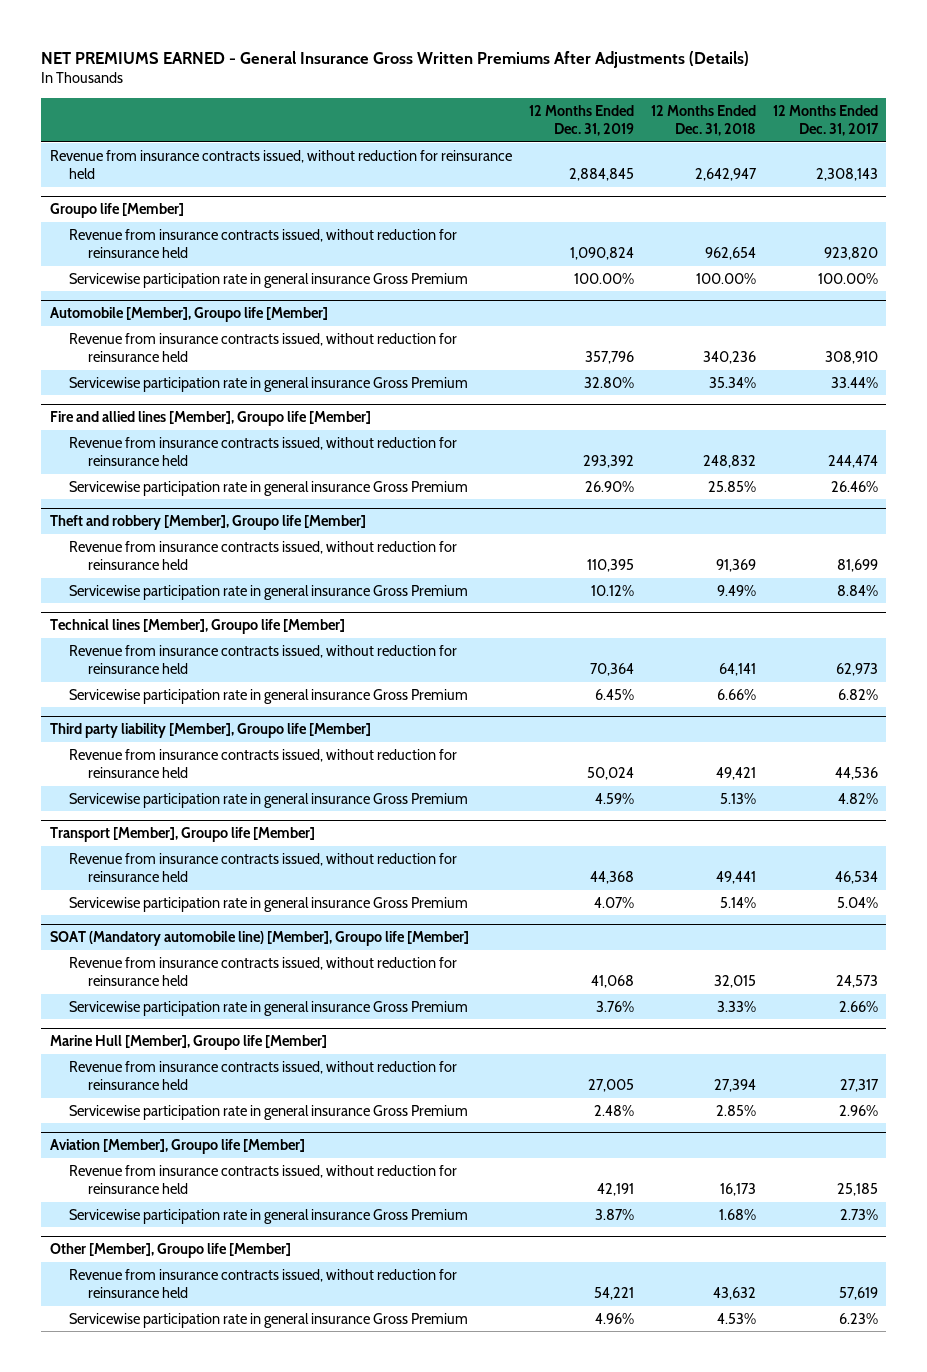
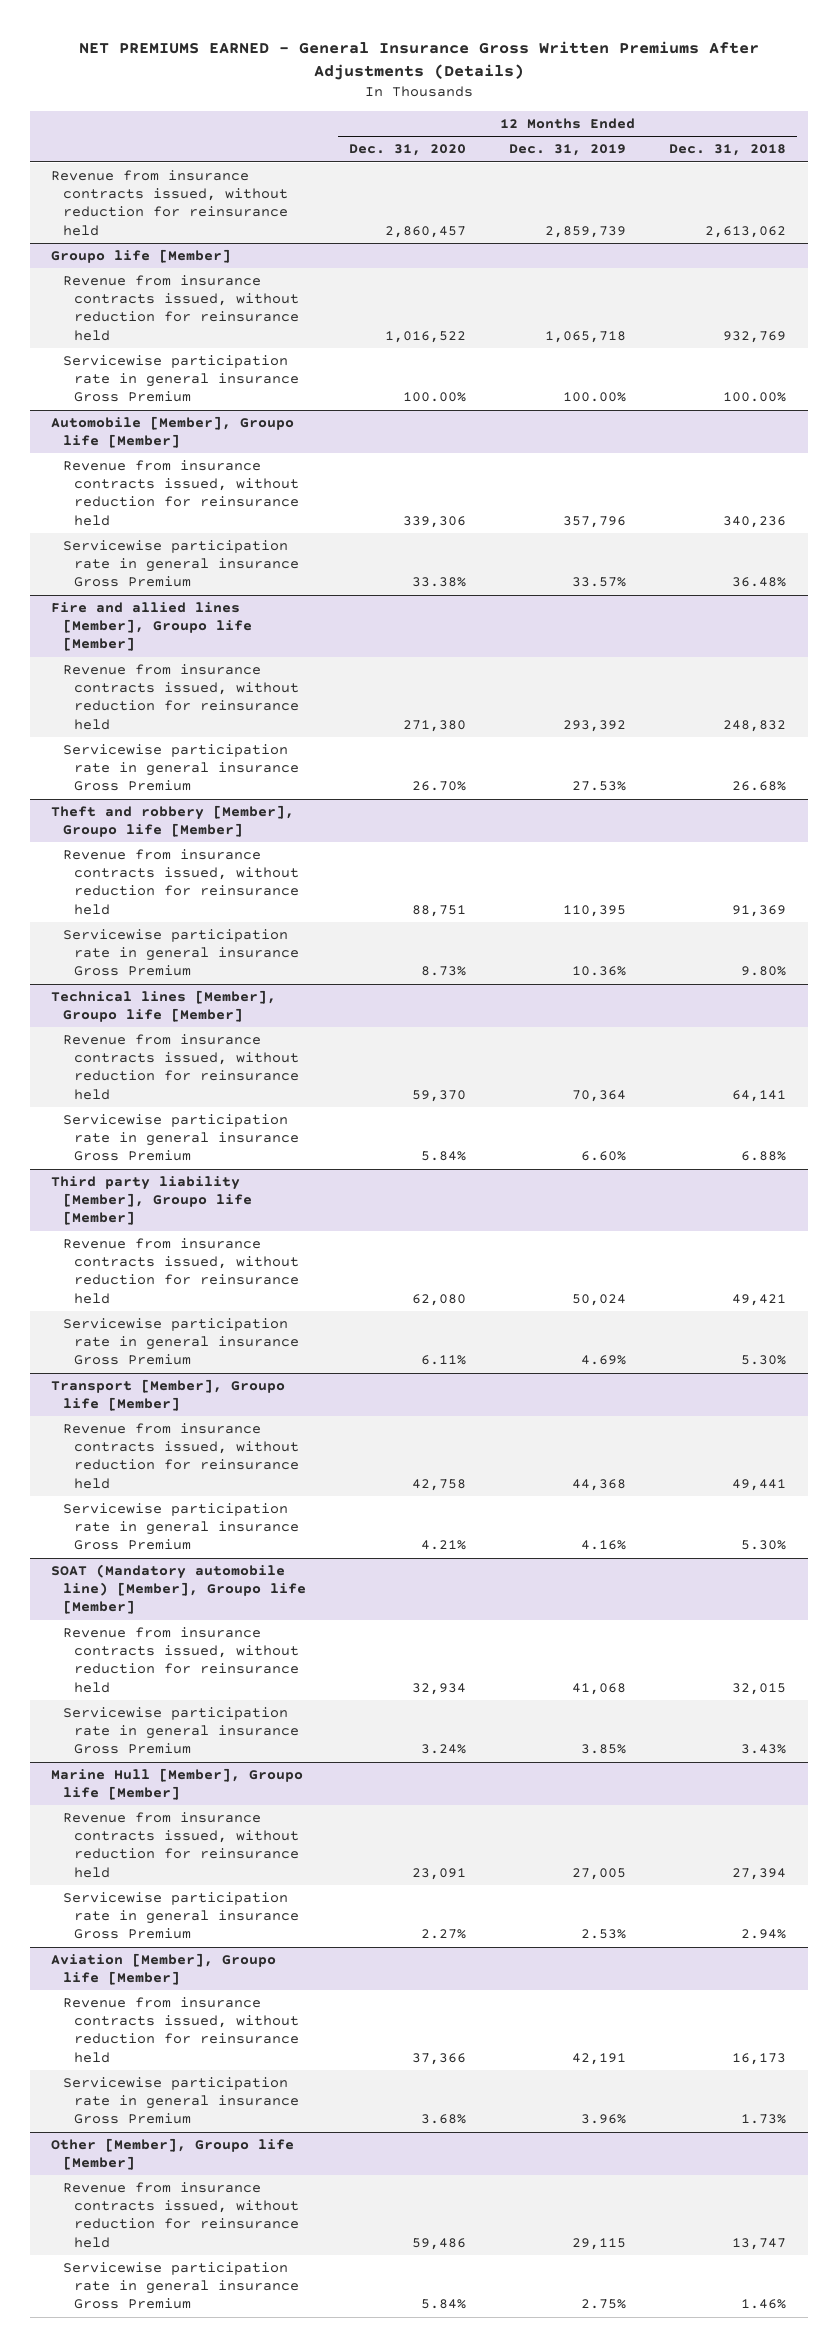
- | 12 Months Ended Dec. 31, 2019 | 12 Months Ended Dec. 31, 2018 | 12 Months Ended Dec. 31, 2017
+ | 12 Months Ended Dec. 31, 2020 | 12 Months Ended Dec. 31, 2019 | 12 Months Ended Dec. 31, 2018
- Revenue from insurance contracts issued, without reduction for reinsurance held | 2,884,845 | 2,642,947 | 2,308,143
+ Revenue from insurance contracts issued, without reduction for reinsurance held | 2,860,457 | 2,859,739 | 2,613,062
@ Groupo life [Member]
- Revenue from insurance contracts issued, without reduction for reinsurance held | 1,090,824 | 962,654 | 923,820
+ Revenue from insurance contracts issued, without reduction for reinsurance held | 1,016,522 | 1,065,718 | 932,769
@ Automobile [Member], Groupo life [Member]
- Servicewise participation rate in general insurance Gross Premium | 32.80% | 35.34% | 33.44%
+ Servicewise participation rate in general insurance Gross Premium | 33.38% | 33.57% | 36.48%
@ Fire and allied lines [Member], Groupo life [Member]
- Servicewise participation rate in general insurance Gross Premium | 26.90% | 25.85% | 26.46%
+ Servicewise participation rate in general insurance Gross Premium | 26.70% | 27.53% | 26.68%
@ Theft and robbery [Member], Groupo life [Member]
- Servicewise participation rate in general insurance Gross Premium | 10.12% | 9.49% | 8.84%
+ Servicewise participation rate in general insurance Gross Premium | 8.73% | 10.36% | 9.80%
@ Technical lines [Member], Groupo life [Member]
- Servicewise participation rate in general insurance Gross Premium | 6.45% | 6.66% | 6.82%
+ Servicewise participation rate in general insurance Gross Premium | 5.84% | 6.60% | 6.88%
@ Third party liability [Member], Groupo life [Member]
- Servicewise participation rate in general insurance Gross Premium | 4.59% | 5.13% | 4.82%
+ Servicewise participation rate in general insurance Gross Premium | 6.11% | 4.69% | 5.30%
@ Transport [Member], Groupo life [Member]
- Servicewise participation rate in general insurance Gross Premium | 4.07% | 5.14% | 5.04%
+ Servicewise participation rate in general insurance Gross Premium | 4.21% | 4.16% | 5.30%
@ SOAT (Mandatory automobile line) [Member], Groupo life [Member]
- Servicewise participation rate in general insurance Gross Premium | 3.76% | 3.33% | 2.66%
+ Servicewise participation rate in general insurance Gross Premium | 3.24% | 3.85% | 3.43%
@ Marine Hull [Member], Groupo life [Member]
- Servicewise participation rate in general insurance Gross Premium | 2.48% | 2.85% | 2.96%
+ Servicewise participation rate in general insurance Gross Premium | 2.27% | 2.53% | 2.94%
@ Aviation [Member], Groupo life [Member]
- Servicewise participation rate in general insurance Gross Premium | 3.87% | 1.68% | 2.73%
+ Servicewise participation rate in general insurance Gross Premium | 3.68% | 3.96% | 1.73%
@ Other [Member], Groupo life [Member]
- Revenue from insurance contracts issued, without reduction for reinsurance held | 54,221 | 43,632 | 57,619
- Servicewise participation rate in general insurance Gross Premium | 4.96% | 4.53% | 6.23%
+ Revenue from insurance contracts issued, without reduction for reinsurance held | 59,486 | 29,115 | 13,747
+ Servicewise participation rate in general insurance Gross Premium | 5.84% | 2.75% | 1.46%

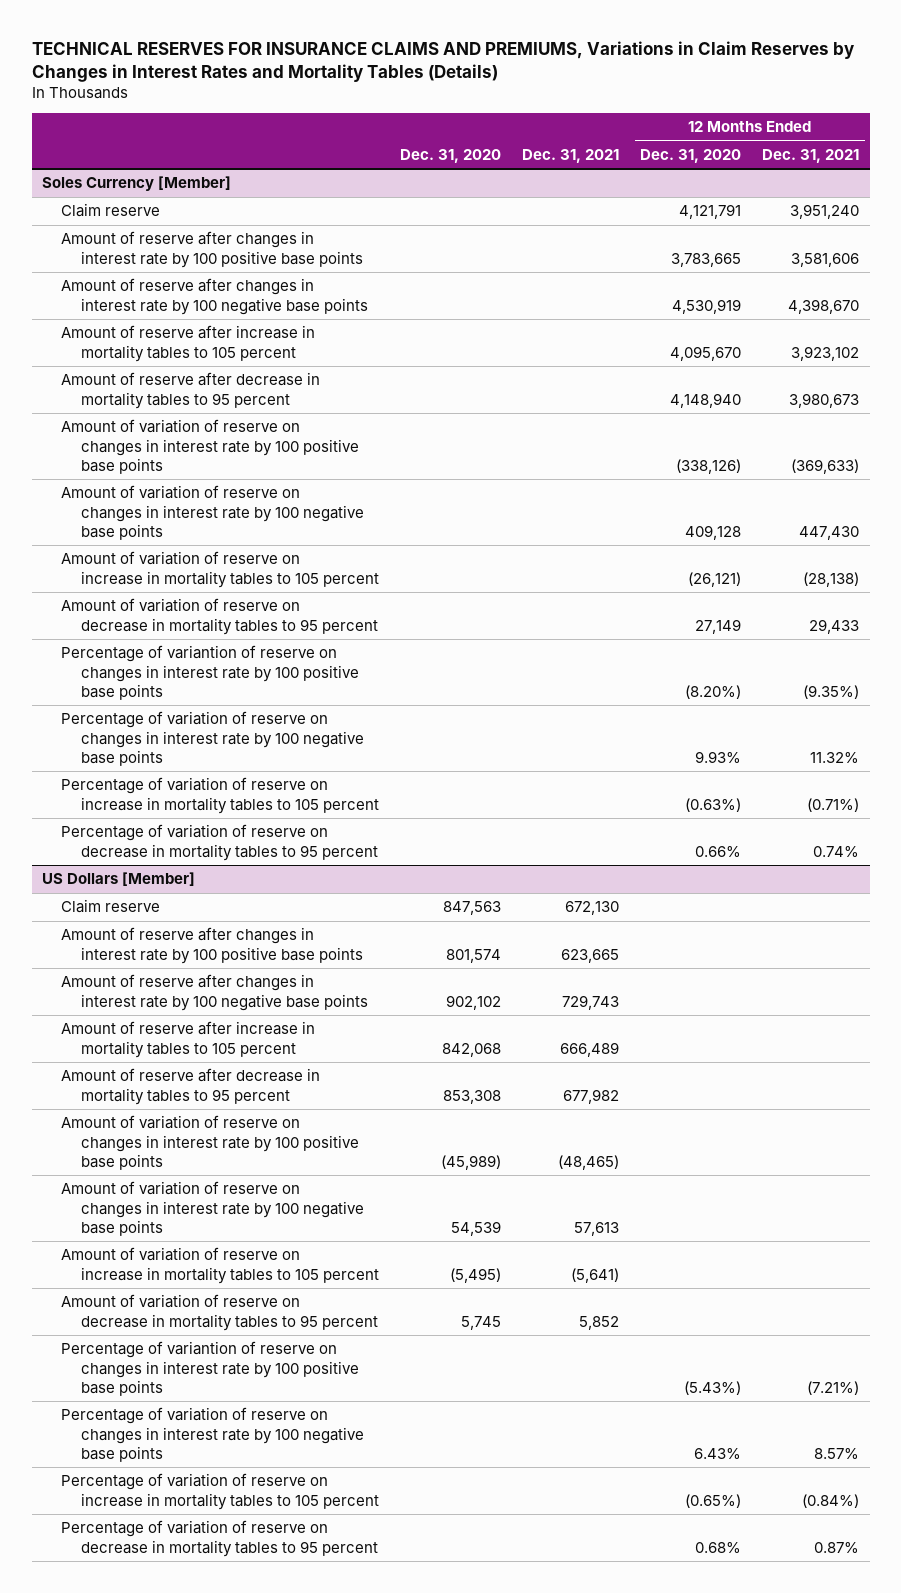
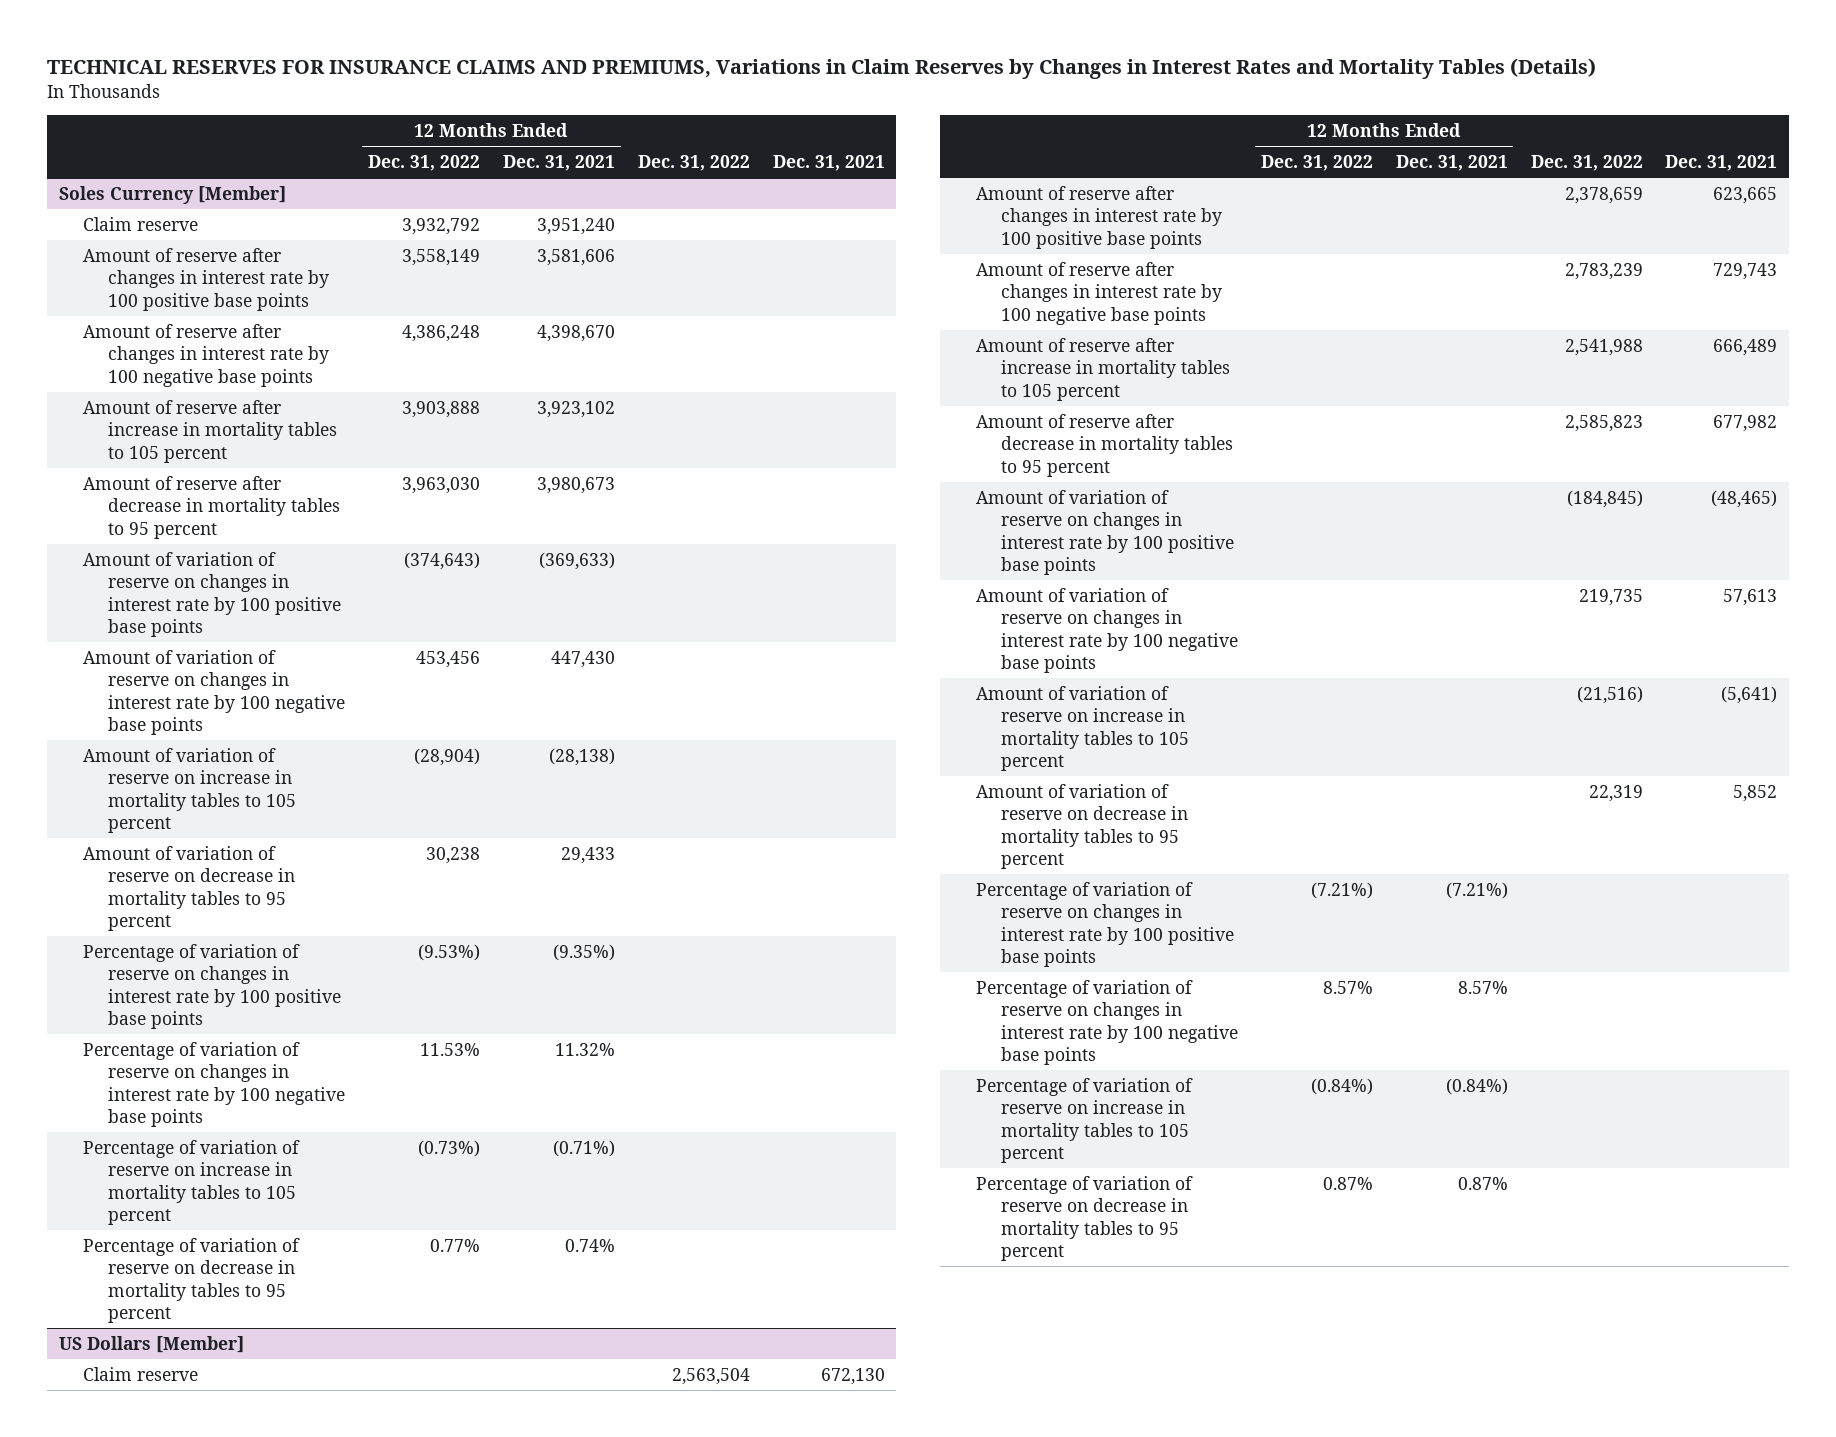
- | Dec. 31, 2020 | Dec. 31, 2021 | 12 Months Ended Dec. 31, 2020 | 12 Months Ended Dec. 31, 2021
+ | 12 Months Ended Dec. 31, 2022 | 12 Months Ended Dec. 31, 2021 | Dec. 31, 2022 | Dec. 31, 2021
@ Soles Currency [Member]
- Percentage of variantion of reserve on changes in interest rate by 100 positive base points | | | (8.20%) | (9.35%)
+ Percentage of variation of reserve on changes in interest rate by 100 positive base points | (9.53%) | (9.35%) | |
@ US Dollars [Member]
- Percentage of variantion of reserve on changes in interest rate by 100 positive base points | | | (5.43%) | (7.21%)
+ Percentage of variation of reserve on changes in interest rate by 100 positive base points | (7.21%) | (7.21%) | |

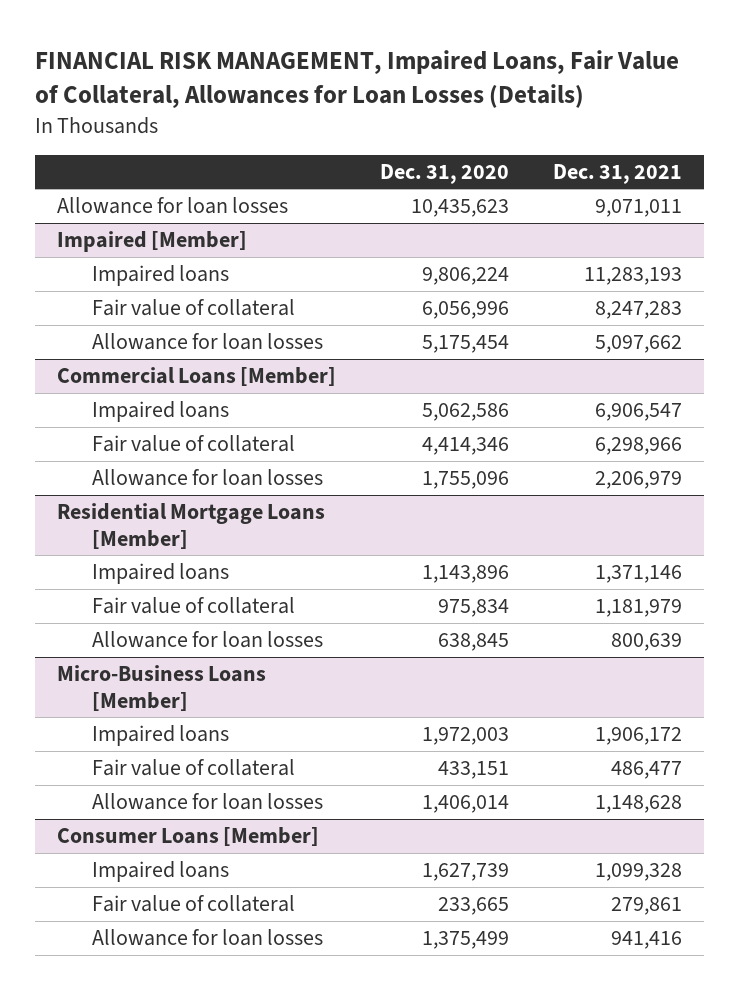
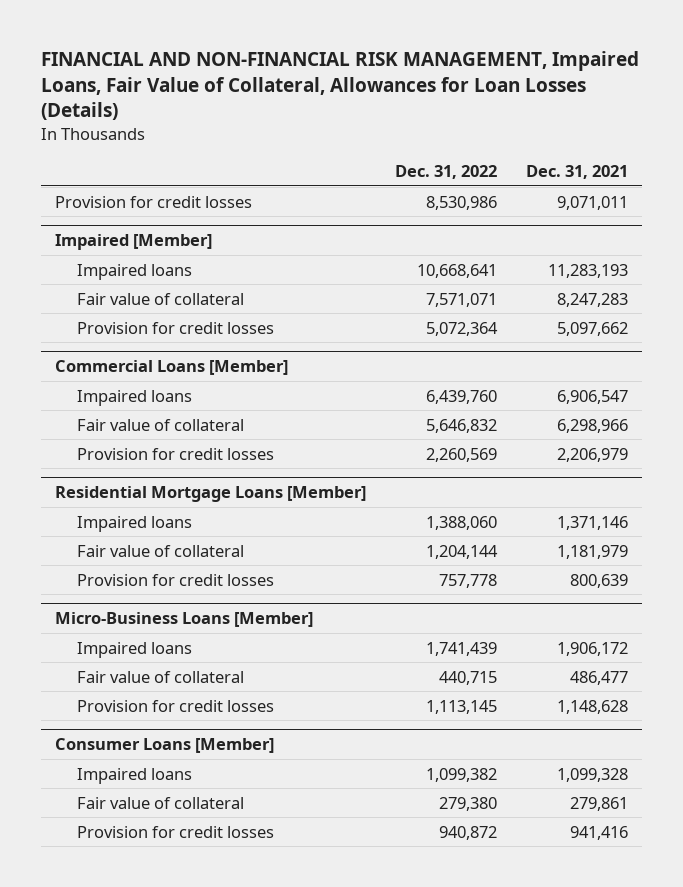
- FINANCIAL RISK MANAGEMENT, Impaired Loans, Fair Value of Collateral, Allowances for Loan Losses (Details)
+ FINANCIAL AND NON-FINANCIAL RISK MANAGEMENT, Impaired Loans, Fair Value of Collateral, Allowances for Loan Losses (Details)
- | Dec. 31, 2020 | Dec. 31, 2021
+ | Dec. 31, 2022 | Dec. 31, 2021
- Allowance for loan losses | 10,435,623 | 9,071,011
+ Provision for credit losses | 8,530,986 | 9,071,011
@ Impaired [Member]
- Allowance for loan losses | 5,175,454 | 5,097,662
+ Provision for credit losses | 5,072,364 | 5,097,662
@ Commercial Loans [Member]
- Allowance for loan losses | 1,755,096 | 2,206,979
+ Provision for credit losses | 2,260,569 | 2,206,979
@ Residential Mortgage Loans [Member]
- Allowance for loan losses | 638,845 | 800,639
+ Provision for credit losses | 757,778 | 800,639
@ Micro-Business Loans [Member]
- Allowance for loan losses | 1,406,014 | 1,148,628
+ Provision for credit losses | 1,113,145 | 1,148,628
@ Consumer Loans [Member]
- Allowance for loan losses | 1,375,499 | 941,416
+ Provision for credit losses | 940,872 | 941,416

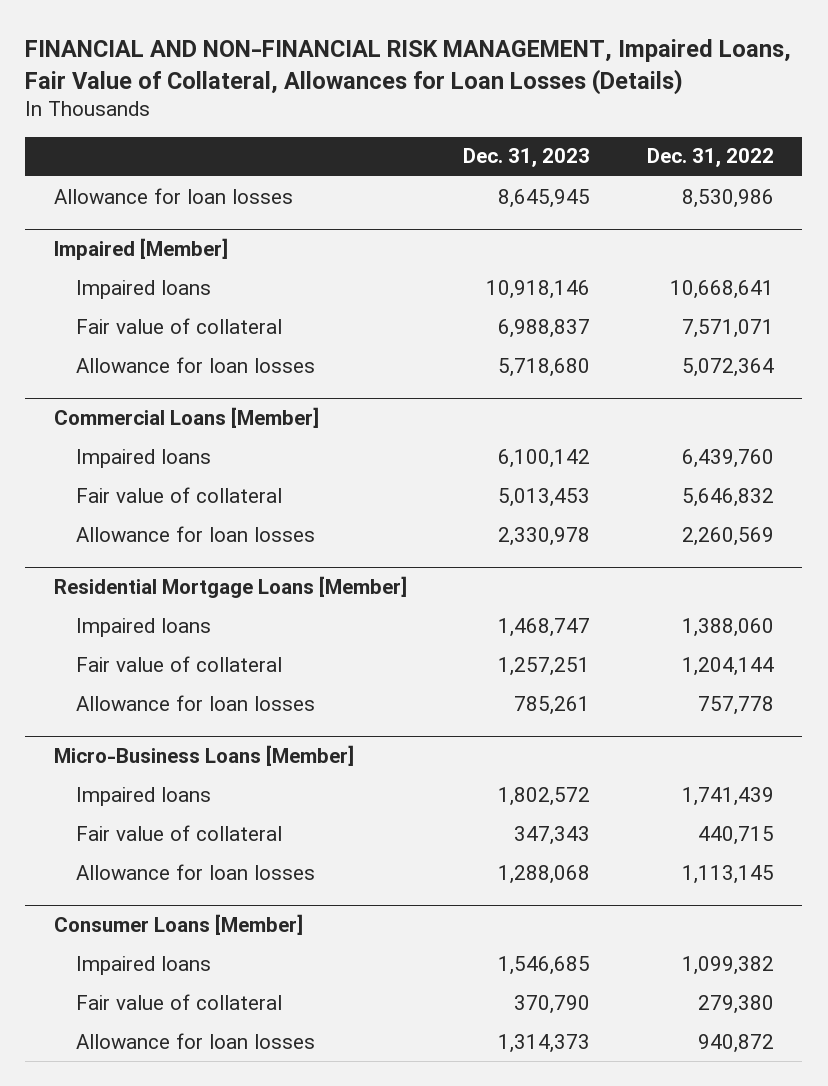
- | Dec. 31, 2022 | Dec. 31, 2021
+ | Dec. 31, 2023 | Dec. 31, 2022
- Provision for credit losses | 8,530,986 | 9,071,011
+ Allowance for loan losses | 8,645,945 | 8,530,986
@ Impaired [Member]
- Provision for credit losses | 5,072,364 | 5,097,662
+ Allowance for loan losses | 5,718,680 | 5,072,364
@ Commercial Loans [Member]
- Provision for credit losses | 2,260,569 | 2,206,979
+ Allowance for loan losses | 2,330,978 | 2,260,569
@ Residential Mortgage Loans [Member]
- Provision for credit losses | 757,778 | 800,639
+ Allowance for loan losses | 785,261 | 757,778
@ Micro-Business Loans [Member]
- Provision for credit losses | 1,113,145 | 1,148,628
+ Allowance for loan losses | 1,288,068 | 1,113,145
@ Consumer Loans [Member]
- Provision for credit losses | 940,872 | 941,416
+ Allowance for loan losses | 1,314,373 | 940,872

